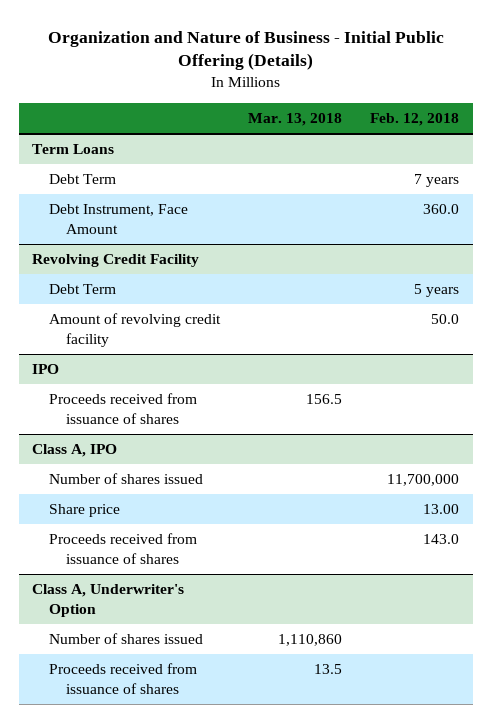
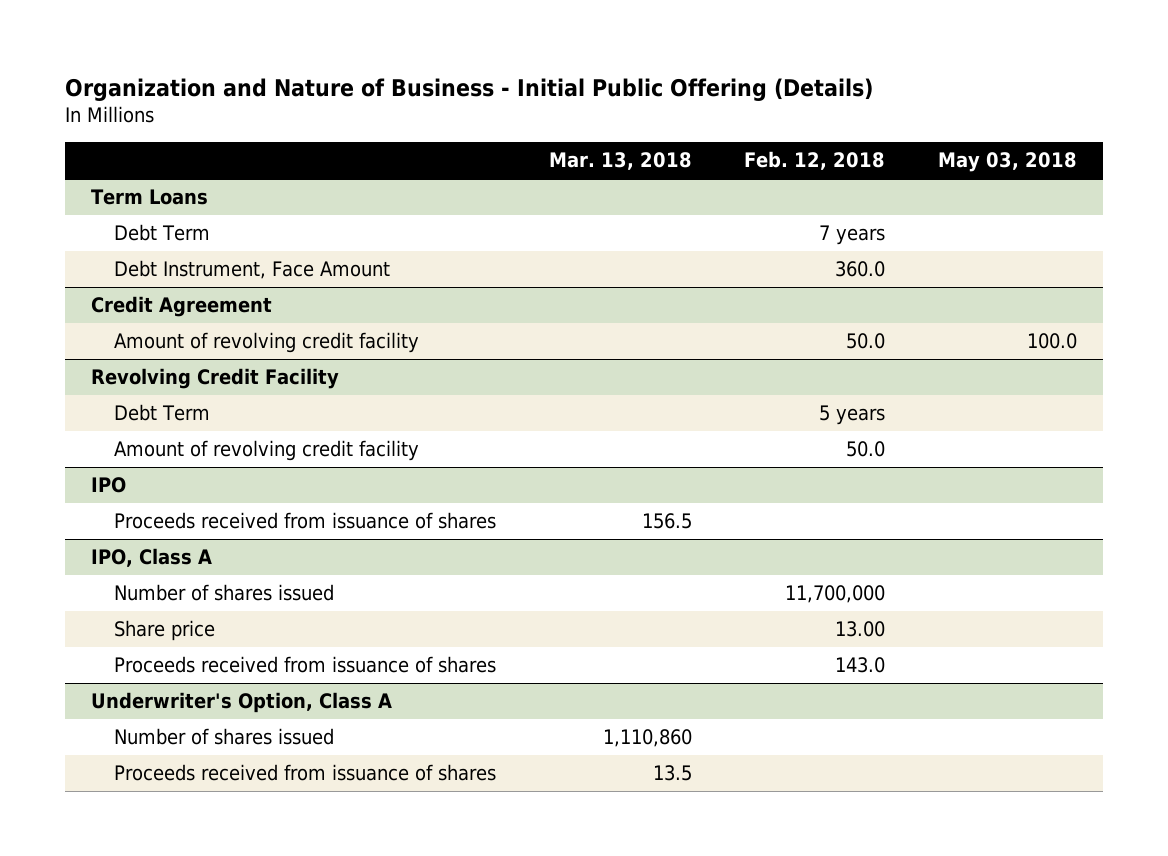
- | Mar. 13, 2018 | Feb. 12, 2018
+ | Mar. 13, 2018 | Feb. 12, 2018 | May 03, 2018
+ Credit Agreement
+ Amount of revolving credit facility | | 50.0 | 100.0
- Class A, IPO
+ IPO, Class A
- Class A, Underwriter's Option
+ Underwriter's Option, Class A

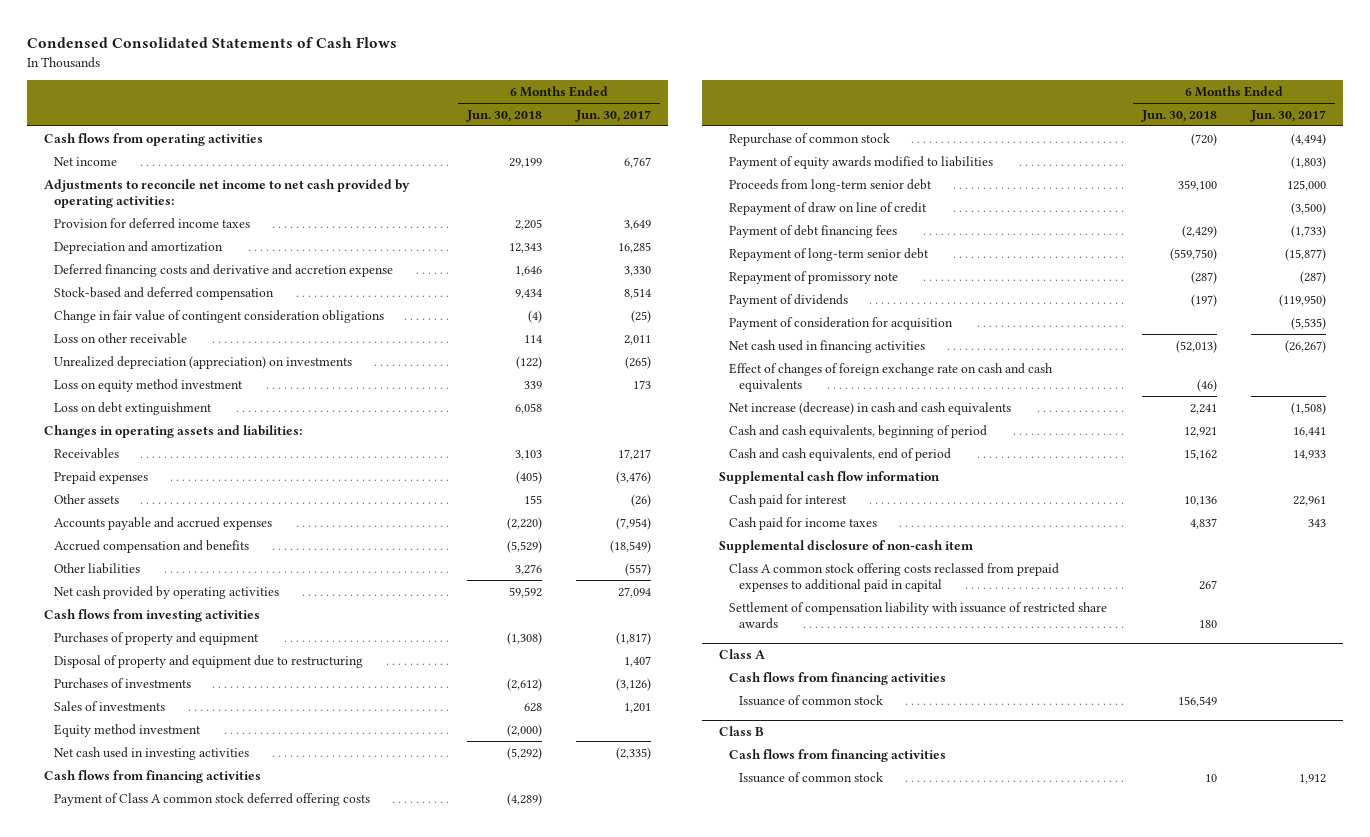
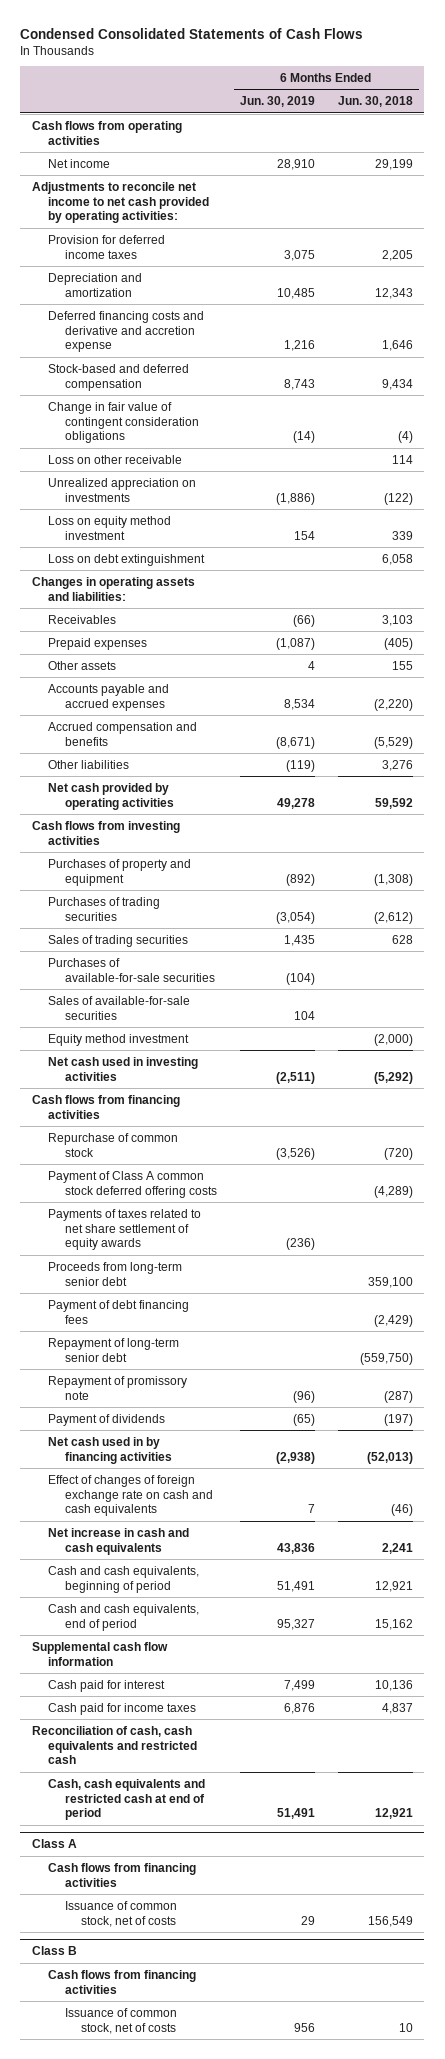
- | 6 Months Ended Jun. 30, 2018 | 6 Months Ended Jun. 30, 2017
+ | 6 Months Ended Jun. 30, 2019 | 6 Months Ended Jun. 30, 2018
- Unrealized depreciation (appreciation) on investments | (122) | (265)
+ Unrealized appreciation on investments | (1,886) | (122)
- Disposal of property and equipment due to restructuring | | 1,407
- Purchases of investments | (2,612) | (3,126)
- Sales of investments | 628 | 1,201
+ Purchases of trading securities | (3,054) | (2,612)
+ Sales of trading securities | 1,435 | 628
+ Purchases of available-for-sale securities | (104) |
+ Sales of available-for-sale securities | 104 |
- Payment of equity awards modified to liabilities | | (1,803)
moved down: Payment of Class A common stock deferred offering costs | | (4,289)
+ Payments of taxes related to net share settlement of equity awards | (236) |
- Repayment of draw on line of credit | | (3,500)
- Payment of consideration for acquisition | | (5,535)
- Net cash used in financing activities | (52,013) | (26,267)
+ Net cash used in by financing activities | (2,938) | (52,013)
- Net increase (decrease) in cash and cash equivalents | 2,241 | (1,508)
+ Net increase in cash and cash equivalents | 43,836 | 2,241
- Supplemental disclosure of non-cash item
- Class A common stock offering costs reclassed from prepaid expenses to additional paid in capital | 267 |
- Settlement of compensation liability with issuance of restricted share awards | 180 |
+ Reconciliation of cash, cash equivalents and restricted cash
+ Cash, cash equivalents and restricted cash at end of period | 51,491 | 12,921
@ Class A
- Issuance of common stock | 156,549 |
+ Issuance of common stock, net of costs | 29 | 156,549
@ Class B
- Issuance of common stock | 10 | 1,912
+ Issuance of common stock, net of costs | 956 | 10

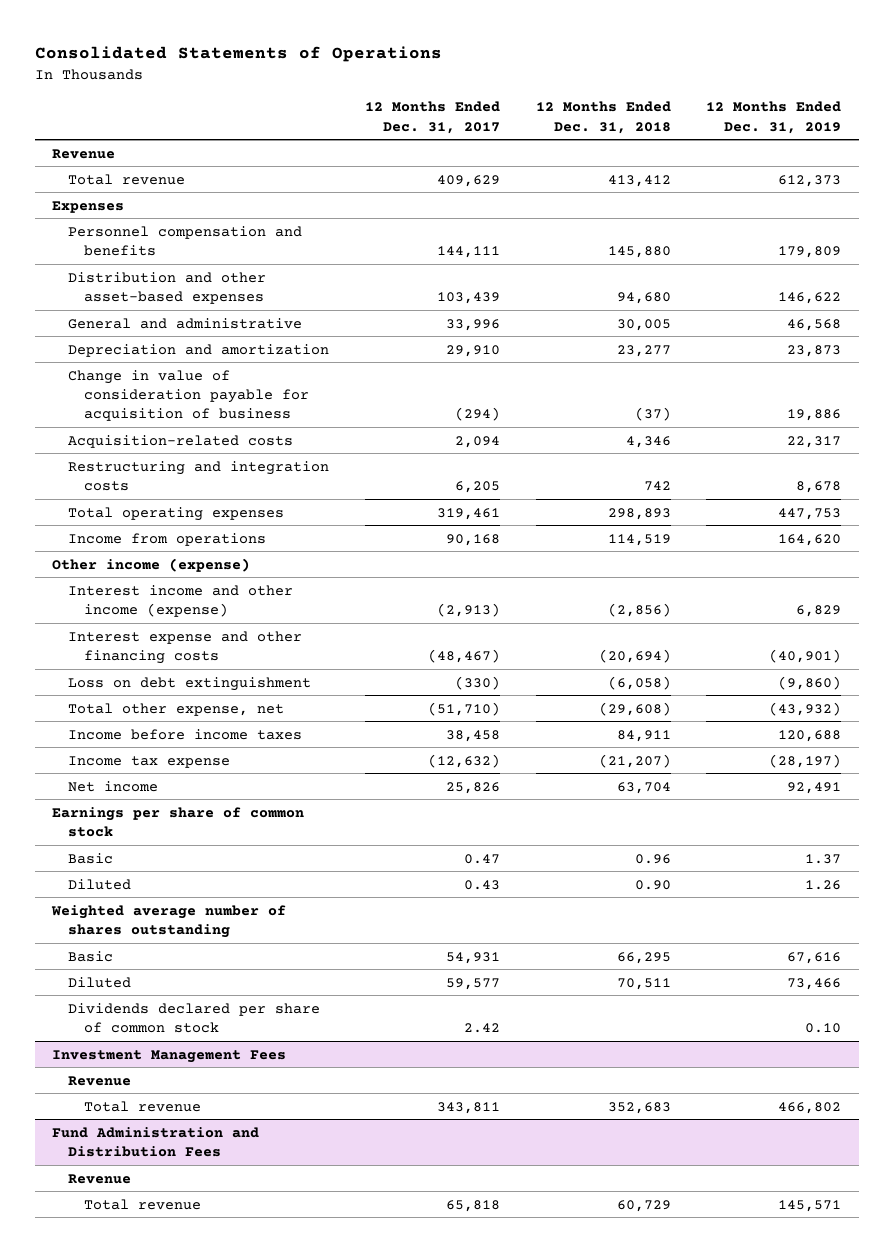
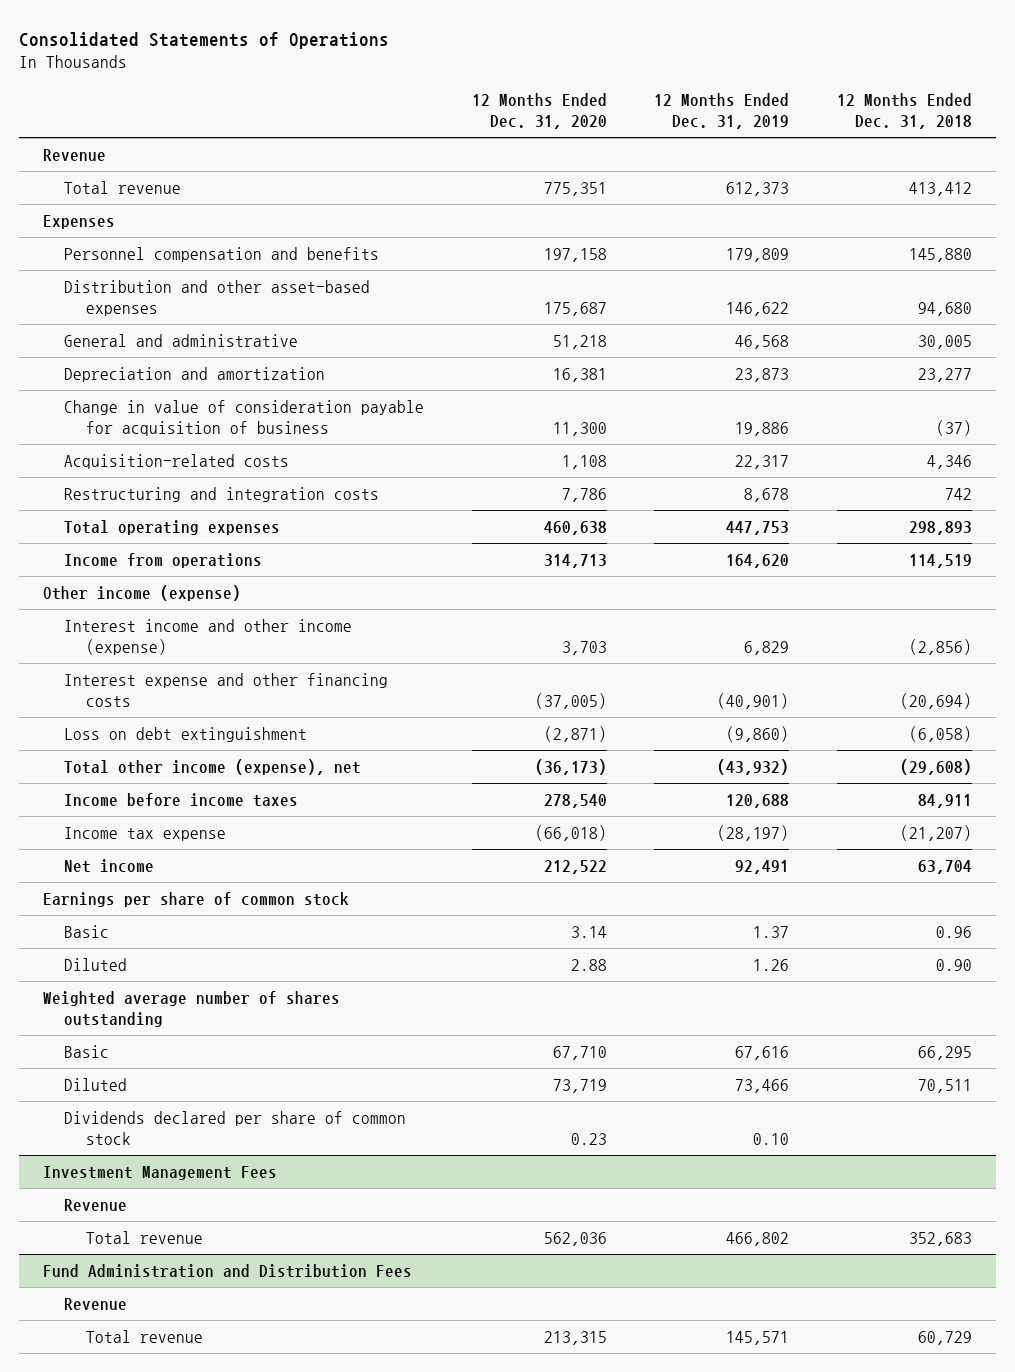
- | 12 Months Ended Dec. 31, 2017 | 12 Months Ended Dec. 31, 2018 | 12 Months Ended Dec. 31, 2019
+ | 12 Months Ended Dec. 31, 2020 | 12 Months Ended Dec. 31, 2019 | 12 Months Ended Dec. 31, 2018
- Total other expense, net | (51,710) | (29,608) | (43,932)
+ Total other income (expense), net | (36,173) | (43,932) | (29,608)

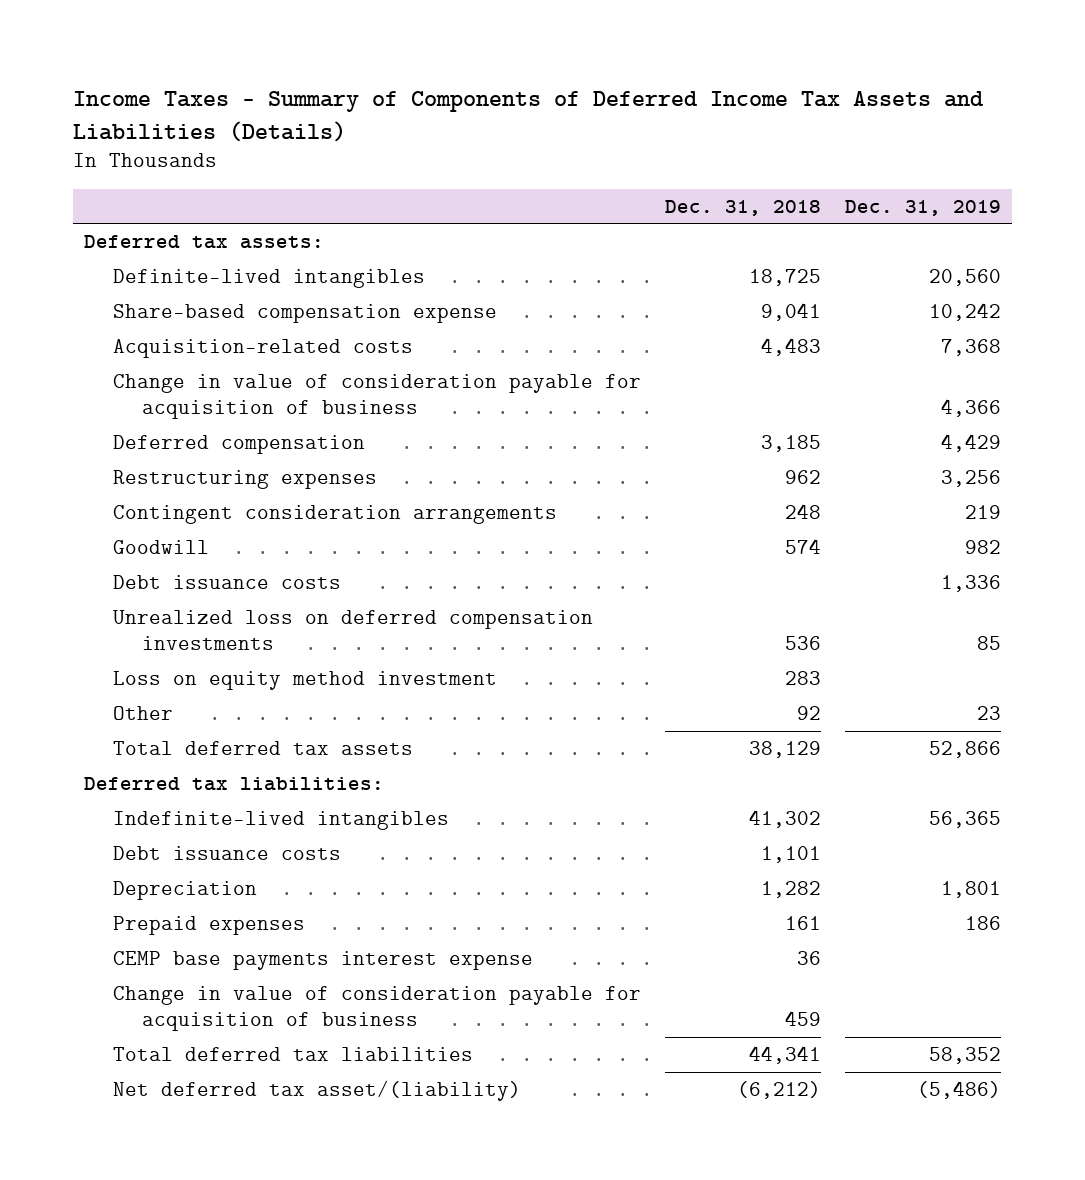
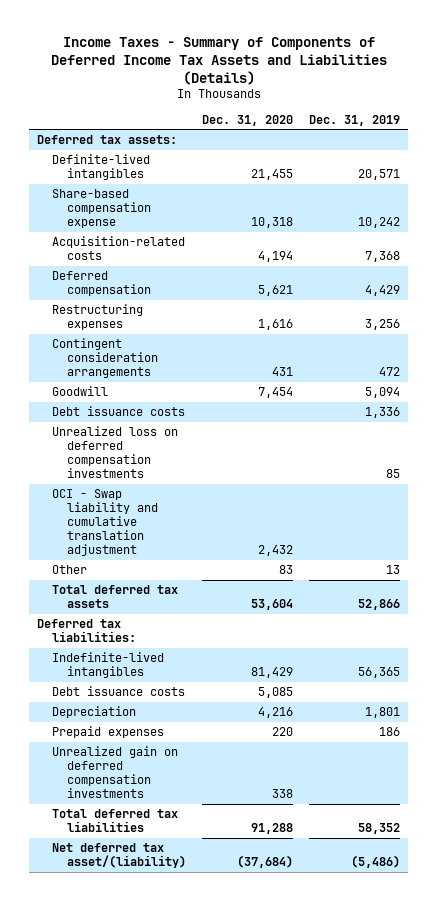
- | Dec. 31, 2018 | Dec. 31, 2019
+ | Dec. 31, 2020 | Dec. 31, 2019
- Definite-lived intangibles | 18,725 | 20,560
+ Definite-lived intangibles | 21,455 | 20,571
- Change in value of consideration payable for acquisition of business | | 4,366
- Contingent consideration arrangements | 248 | 219
- Goodwill | 574 | 982
+ Contingent consideration arrangements | 431 | 472
+ Goodwill | 7,454 | 5,094
- Loss on equity method investment | 283 |
- Other | 92 | 23
+ OCI - Swap liability and cumulative translation adjustment | 2,432 |
+ Other | 83 | 13
- CEMP base payments interest expense | 36 |
- Change in value of consideration payable for acquisition of business | 459 |
+ Unrealized gain on deferred compensation investments | 338 |

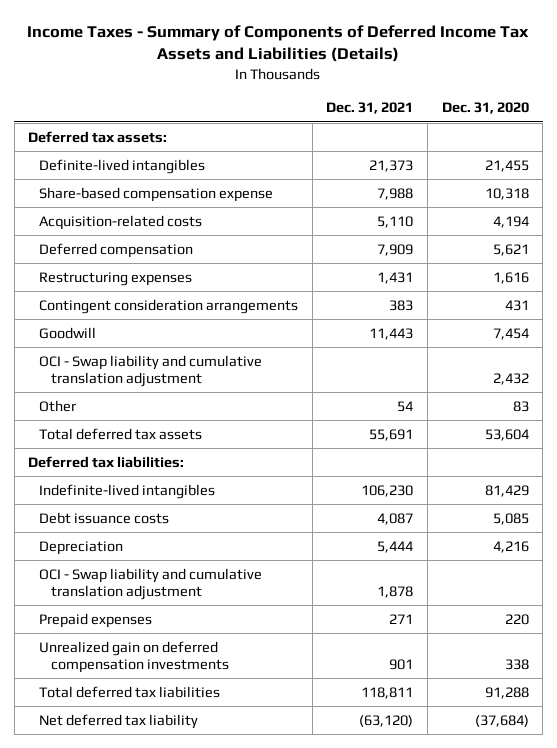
- | Dec. 31, 2020 | Dec. 31, 2019
+ | Dec. 31, 2021 | Dec. 31, 2020
- Debt issuance costs | | 1,336
- Unrealized loss on deferred compensation investments | | 85
+ OCI - Swap liability and cumulative translation adjustment | 1,878 |
- Net deferred tax asset/(liability) | (37,684) | (5,486)
+ Net deferred tax liability | (63,120) | (37,684)

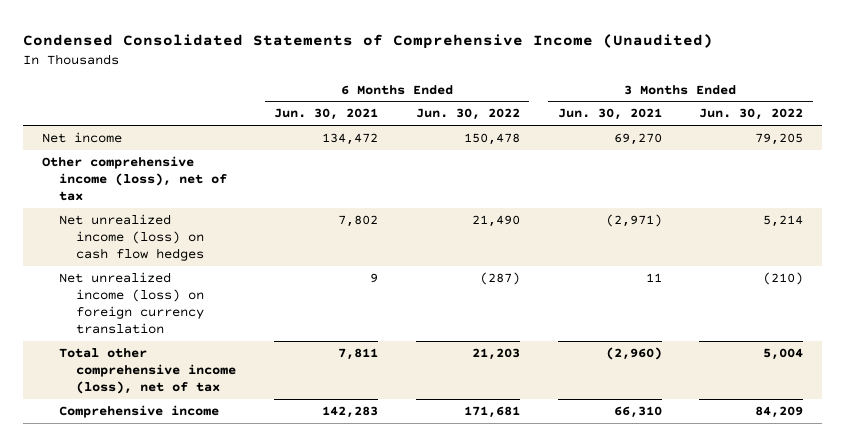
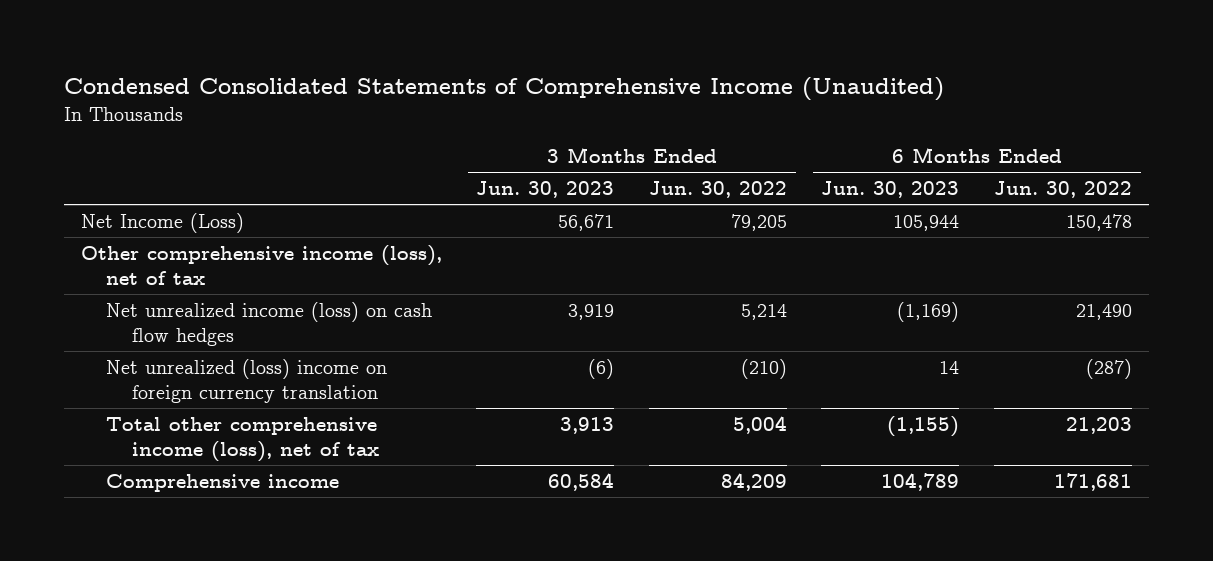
- | 6 Months Ended Jun. 30, 2021 | 6 Months Ended Jun. 30, 2022 | 3 Months Ended Jun. 30, 2021 | 3 Months Ended Jun. 30, 2022
+ | 3 Months Ended Jun. 30, 2023 | 3 Months Ended Jun. 30, 2022 | 6 Months Ended Jun. 30, 2023 | 6 Months Ended Jun. 30, 2022
- Net income | 134,472 | 150,478 | 69,270 | 79,205
+ Net Income (Loss) | 56,671 | 79,205 | 105,944 | 150,478
- Net unrealized income (loss) on foreign currency translation | 9 | (287) | 11 | (210)
+ Net unrealized (loss) income on foreign currency translation | (6) | (210) | 14 | (287)

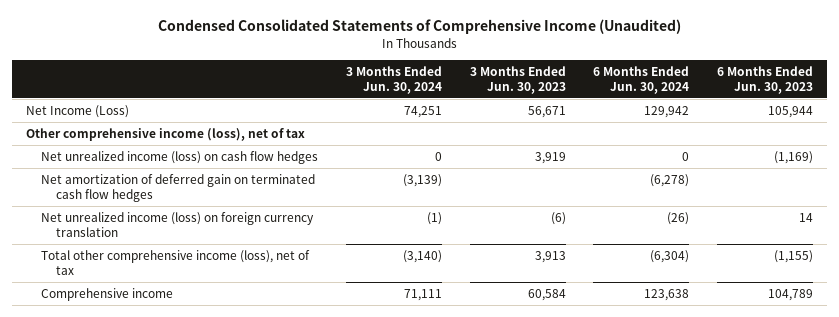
- | 3 Months Ended Jun. 30, 2023 | 3 Months Ended Jun. 30, 2022 | 6 Months Ended Jun. 30, 2023 | 6 Months Ended Jun. 30, 2022
+ | 3 Months Ended Jun. 30, 2024 | 3 Months Ended Jun. 30, 2023 | 6 Months Ended Jun. 30, 2024 | 6 Months Ended Jun. 30, 2023
- Net unrealized (loss) income on foreign currency translation | (6) | (210) | 14 | (287)
+ Net amortization of deferred gain on terminated cash flow hedges | (3,139) | | (6,278) |
+ Net unrealized income (loss) on foreign currency translation | (1) | (6) | (26) | 14

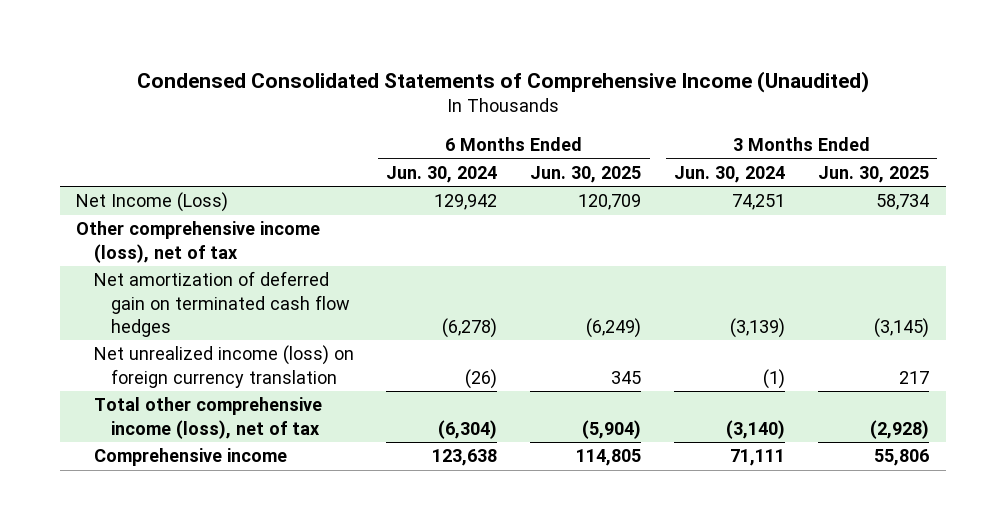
- | 3 Months Ended Jun. 30, 2024 | 3 Months Ended Jun. 30, 2023 | 6 Months Ended Jun. 30, 2024 | 6 Months Ended Jun. 30, 2023
+ | 6 Months Ended Jun. 30, 2024 | 6 Months Ended Jun. 30, 2025 | 3 Months Ended Jun. 30, 2024 | 3 Months Ended Jun. 30, 2025
- Net unrealized income (loss) on cash flow hedges | 0 | 3,919 | 0 | (1,169)

